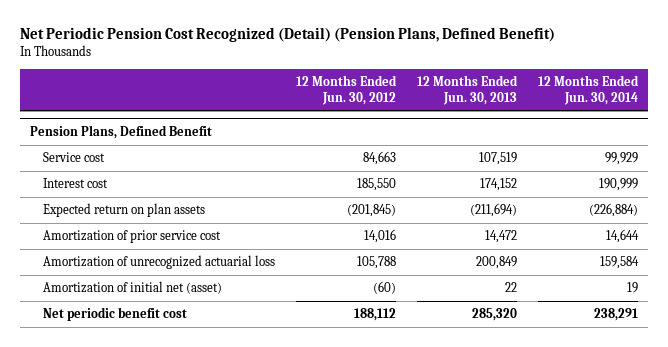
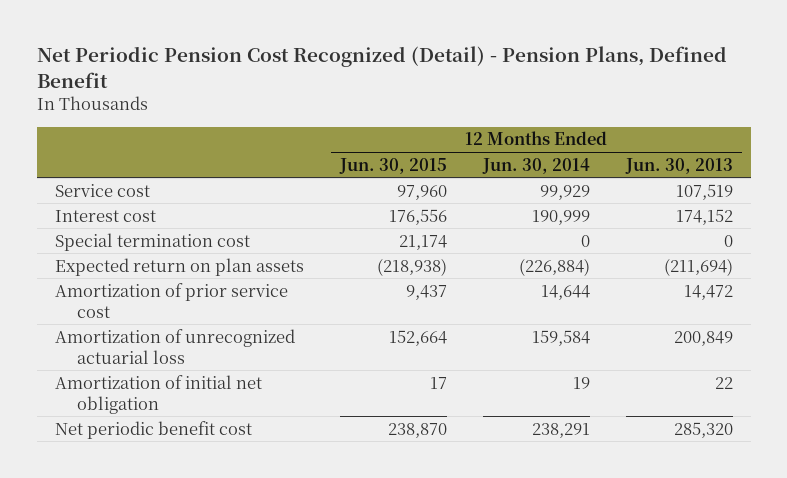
- Net Periodic Pension Cost Recognized (Detail) (Pension Plans, Defined Benefit)
+ Net Periodic Pension Cost Recognized (Detail) - Pension Plans, Defined Benefit
- | 12 Months Ended Jun. 30, 2012 | 12 Months Ended Jun. 30, 2013 | 12 Months Ended Jun. 30, 2014
+ | 12 Months Ended Jun. 30, 2015 | 12 Months Ended Jun. 30, 2014 | 12 Months Ended Jun. 30, 2013
- Pension Plans, Defined Benefit
+ Special termination cost | 21,174 | 0 | 0
- Amortization of initial net (asset) | (60) | 22 | 19
+ Amortization of initial net obligation | 17 | 19 | 22

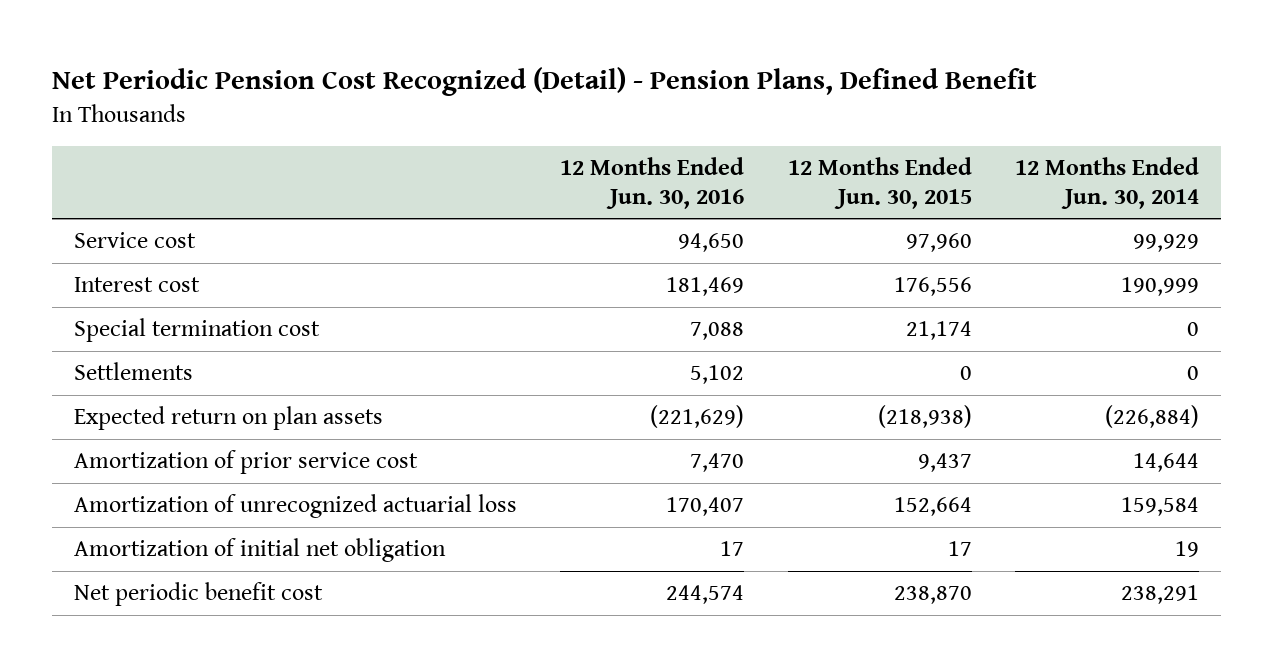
- | 12 Months Ended Jun. 30, 2015 | 12 Months Ended Jun. 30, 2014 | 12 Months Ended Jun. 30, 2013
+ | 12 Months Ended Jun. 30, 2016 | 12 Months Ended Jun. 30, 2015 | 12 Months Ended Jun. 30, 2014
+ Settlements | 5,102 | 0 | 0

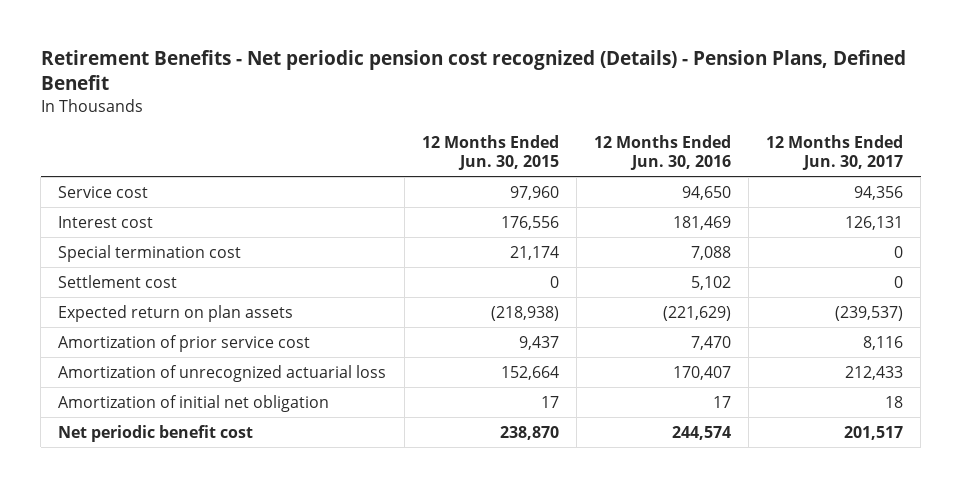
- Net Periodic Pension Cost Recognized (Detail) - Pension Plans, Defined Benefit
+ Retirement Benefits - Net periodic pension cost recognized (Details) - Pension Plans, Defined Benefit
- | 12 Months Ended Jun. 30, 2016 | 12 Months Ended Jun. 30, 2015 | 12 Months Ended Jun. 30, 2014
+ | 12 Months Ended Jun. 30, 2015 | 12 Months Ended Jun. 30, 2016 | 12 Months Ended Jun. 30, 2017
- Settlements | 5,102 | 0 | 0
+ Settlement cost | 0 | 5,102 | 0

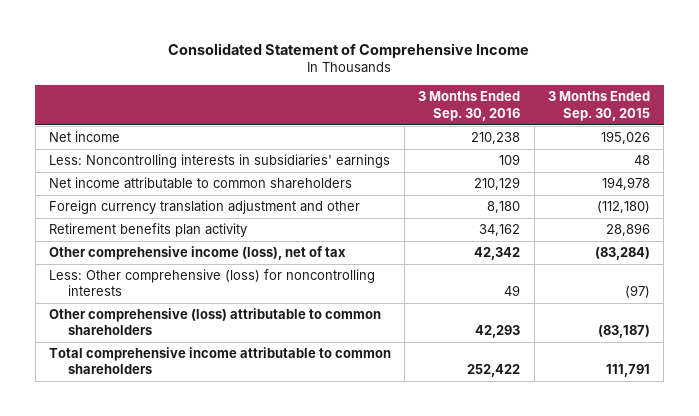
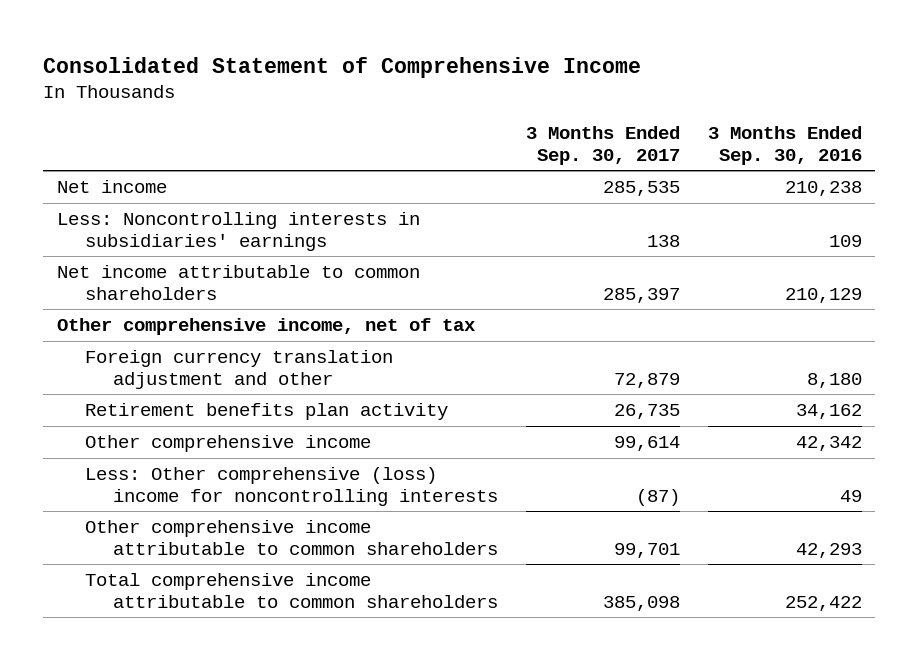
- | 3 Months Ended Sep. 30, 2016 | 3 Months Ended Sep. 30, 2015
+ | 3 Months Ended Sep. 30, 2017 | 3 Months Ended Sep. 30, 2016
+ Other comprehensive income, net of tax
- Other comprehensive income (loss), net of tax | 42,342 | (83,284)
- Less: Other comprehensive (loss) for noncontrolling interests | 49 | (97)
- Other comprehensive (loss) attributable to common shareholders | 42,293 | (83,187)
+ Other comprehensive income | 99,614 | 42,342
+ Less: Other comprehensive (loss) income for noncontrolling interests | (87) | 49
+ Other comprehensive income attributable to common shareholders | 99,701 | 42,293

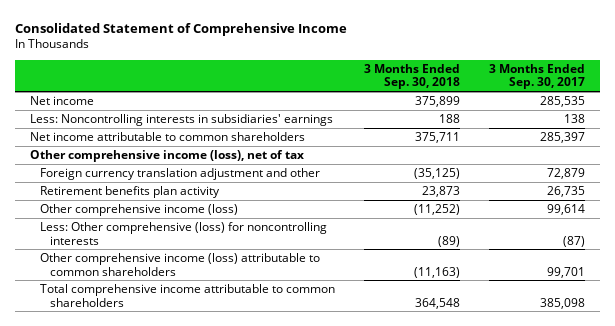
- | 3 Months Ended Sep. 30, 2017 | 3 Months Ended Sep. 30, 2016
+ | 3 Months Ended Sep. 30, 2018 | 3 Months Ended Sep. 30, 2017
- Other comprehensive income, net of tax
+ Other comprehensive income (loss), net of tax
- Other comprehensive income | 99,614 | 42,342
- Less: Other comprehensive (loss) income for noncontrolling interests | (87) | 49
- Other comprehensive income attributable to common shareholders | 99,701 | 42,293
+ Other comprehensive income (loss) | (11,252) | 99,614
+ Less: Other comprehensive (loss) for noncontrolling interests | (89) | (87)
+ Other comprehensive income (loss) attributable to common shareholders | (11,163) | 99,701

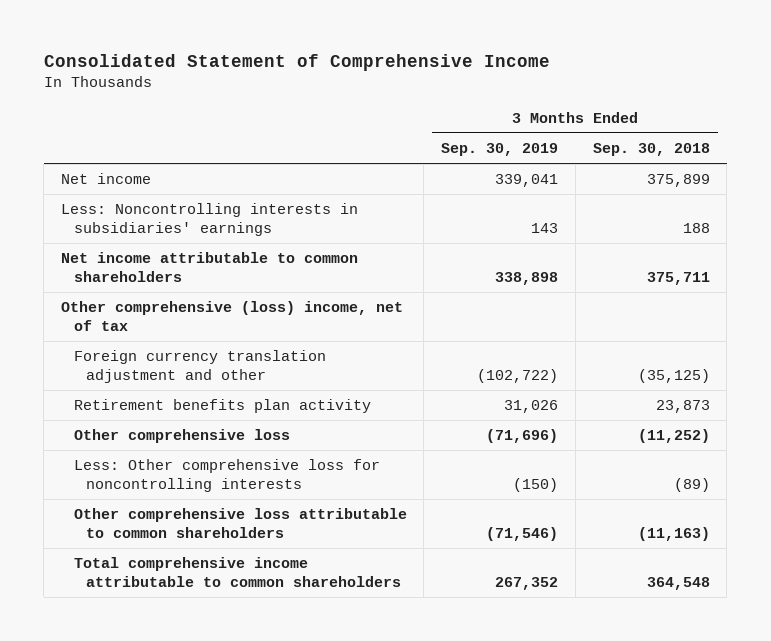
- | 3 Months Ended Sep. 30, 2018 | 3 Months Ended Sep. 30, 2017
+ | 3 Months Ended Sep. 30, 2019 | 3 Months Ended Sep. 30, 2018
- Other comprehensive income (loss), net of tax
+ Other comprehensive (loss) income, net of tax
- Other comprehensive income (loss) | (11,252) | 99,614
- Less: Other comprehensive (loss) for noncontrolling interests | (89) | (87)
- Other comprehensive income (loss) attributable to common shareholders | (11,163) | 99,701
+ Other comprehensive loss | (71,696) | (11,252)
+ Less: Other comprehensive loss for noncontrolling interests | (150) | (89)
+ Other comprehensive loss attributable to common shareholders | (71,546) | (11,163)

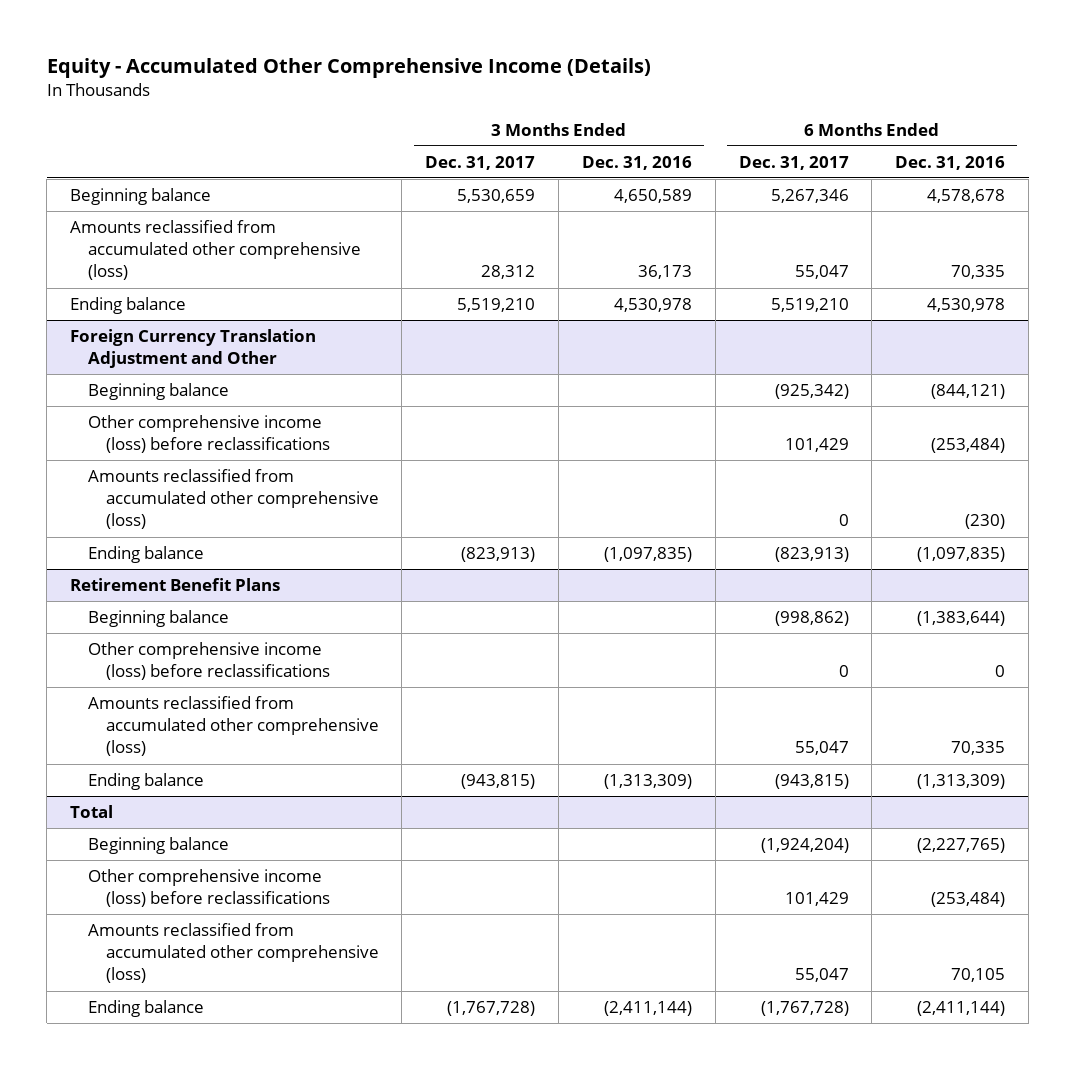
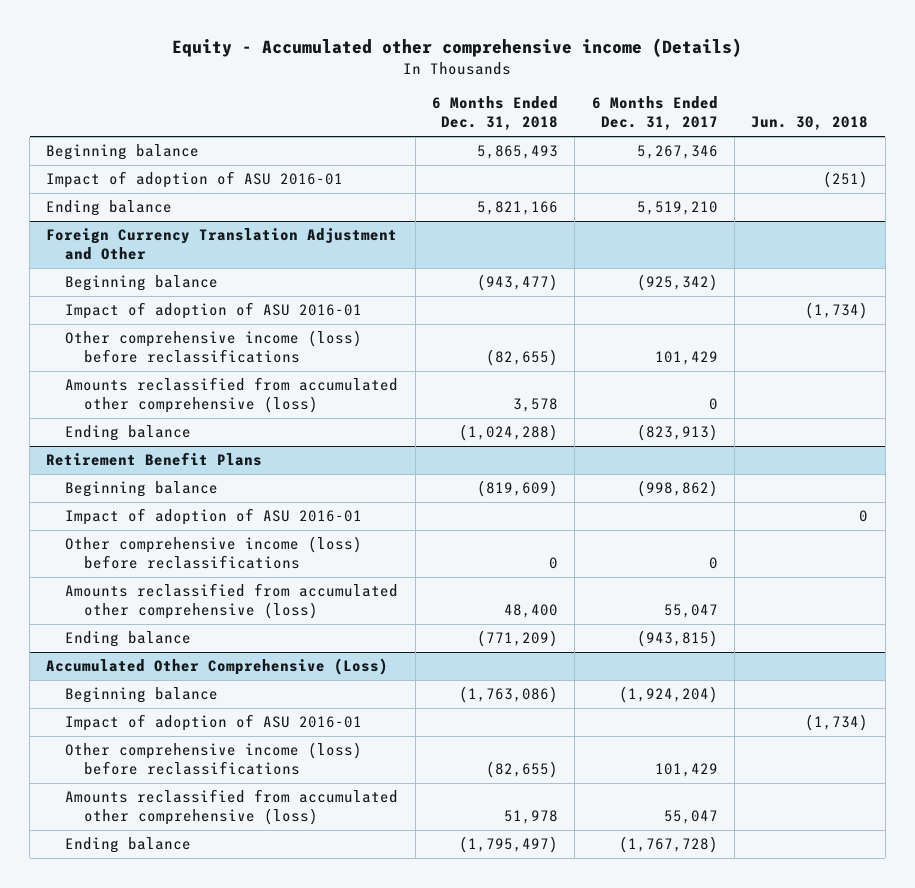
- Equity - Accumulated Other Comprehensive Income (Details)
+ Equity - Accumulated other comprehensive income (Details)
- | 3 Months Ended Dec. 31, 2017 | 3 Months Ended Dec. 31, 2016 | 6 Months Ended Dec. 31, 2017 | 6 Months Ended Dec. 31, 2016
+ | 6 Months Ended Dec. 31, 2018 | 6 Months Ended Dec. 31, 2017 | Jun. 30, 2018
- Amounts reclassified from accumulated other comprehensive (loss) | 28,312 | 36,173 | 55,047 | 70,335
+ Impact of adoption of ASU 2016-01 | | | (251)
@ Foreign Currency Translation Adjustment and Other
+ Impact of adoption of ASU 2016-01 | | | (1,734)
@ Retirement Benefit Plans
+ Impact of adoption of ASU 2016-01 | | | 0
- Total
+ Accumulated Other Comprehensive (Loss)
+ Impact of adoption of ASU 2016-01 | | | (1,734)

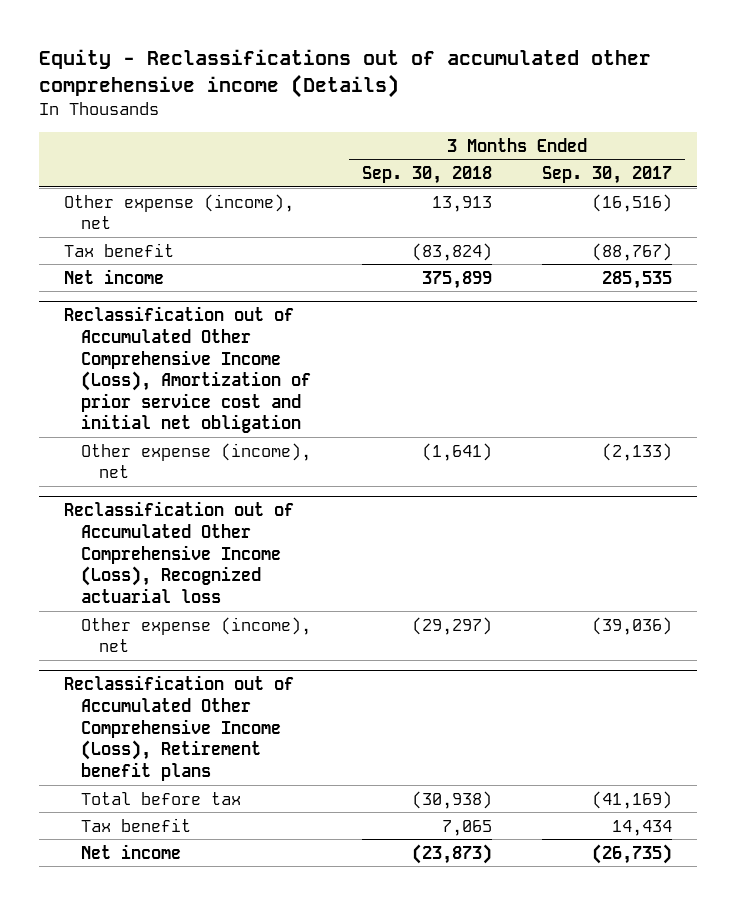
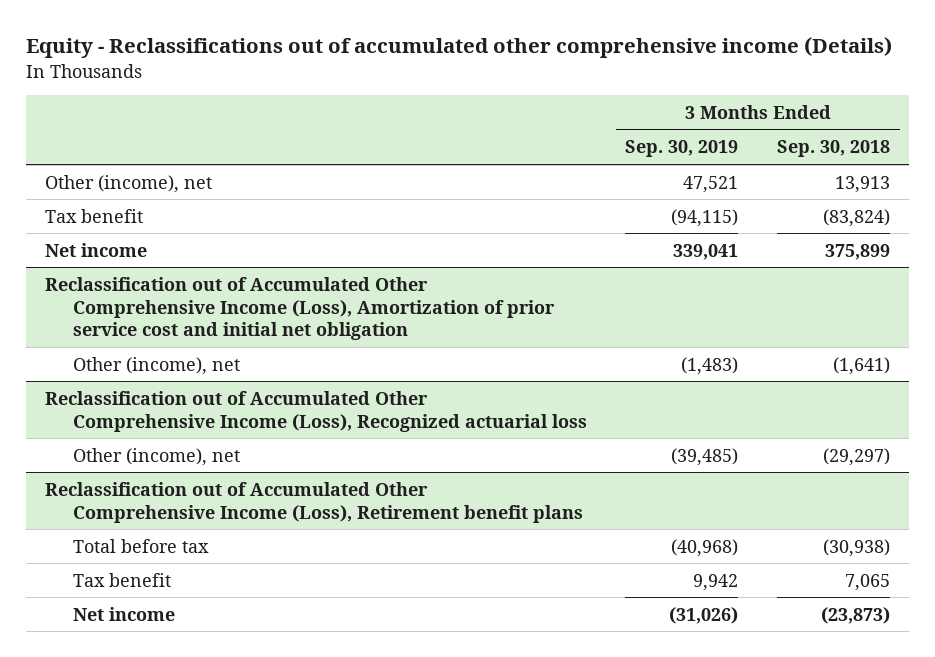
- | 3 Months Ended Sep. 30, 2018 | 3 Months Ended Sep. 30, 2017
+ | 3 Months Ended Sep. 30, 2019 | 3 Months Ended Sep. 30, 2018
- Other expense (income), net | 13,913 | (16,516)
+ Other (income), net | 47,521 | 13,913
@ Reclassification out of Accumulated Other Comprehensive Income (Loss), Amortization of prior service cost and initial net obligation
- Other expense (income), net | (1,641) | (2,133)
+ Other (income), net | (1,483) | (1,641)
@ Reclassification out of Accumulated Other Comprehensive Income (Loss), Recognized actuarial loss
- Other expense (income), net | (29,297) | (39,036)
+ Other (income), net | (39,485) | (29,297)

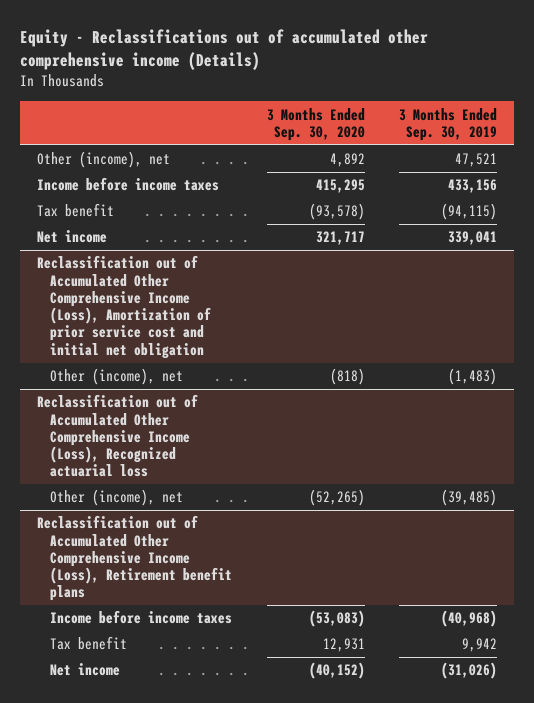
- | 3 Months Ended Sep. 30, 2019 | 3 Months Ended Sep. 30, 2018
+ | 3 Months Ended Sep. 30, 2020 | 3 Months Ended Sep. 30, 2019
+ Income before income taxes | 415,295 | 433,156
@ Reclassification out of Accumulated Other Comprehensive Income (Loss), Retirement benefit plans
- Total before tax | (40,968) | (30,938)
+ Income before income taxes | (53,083) | (40,968)

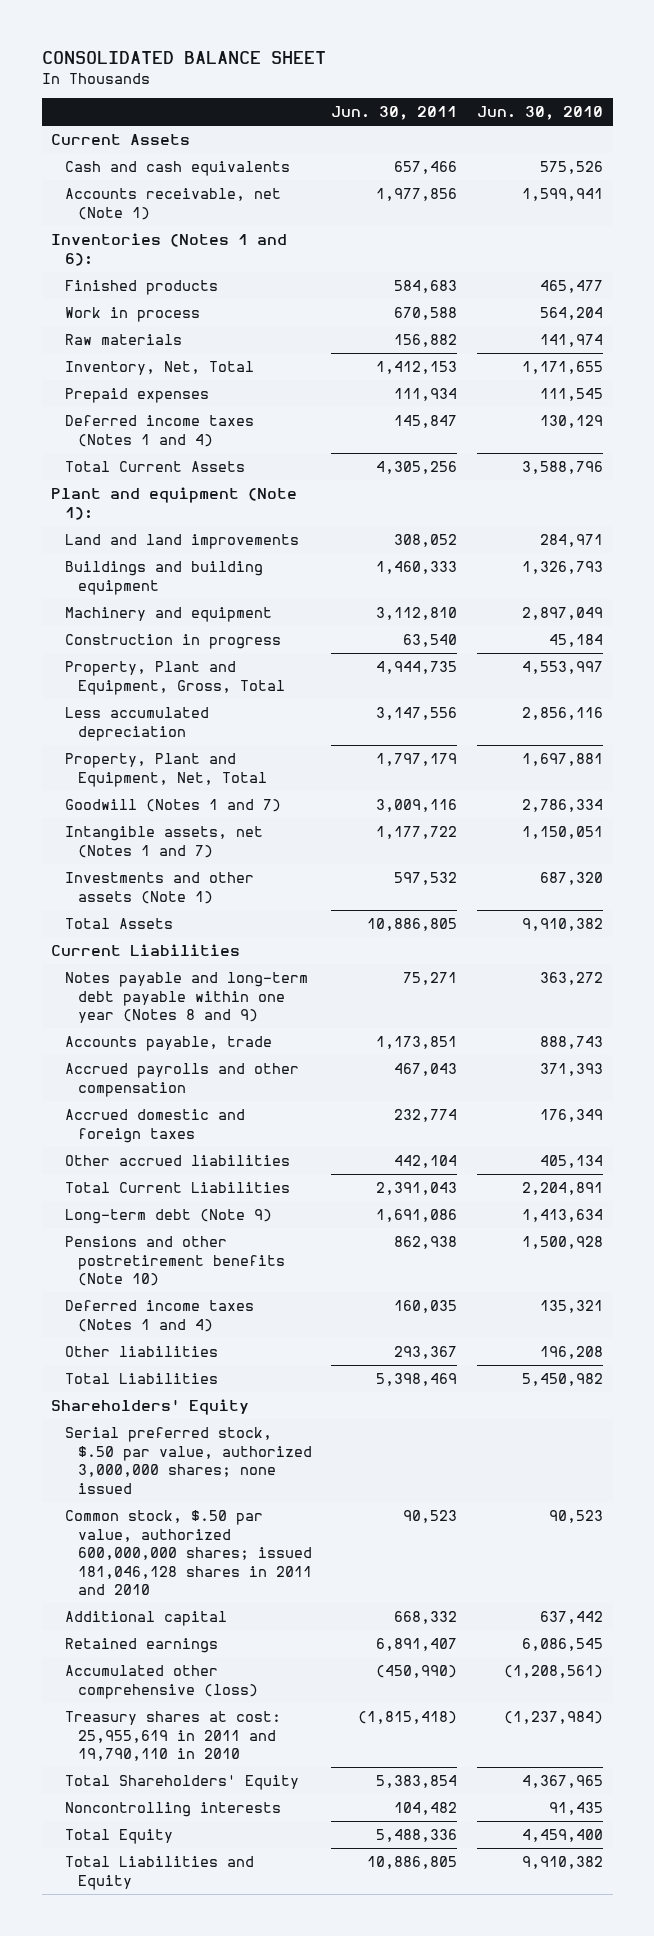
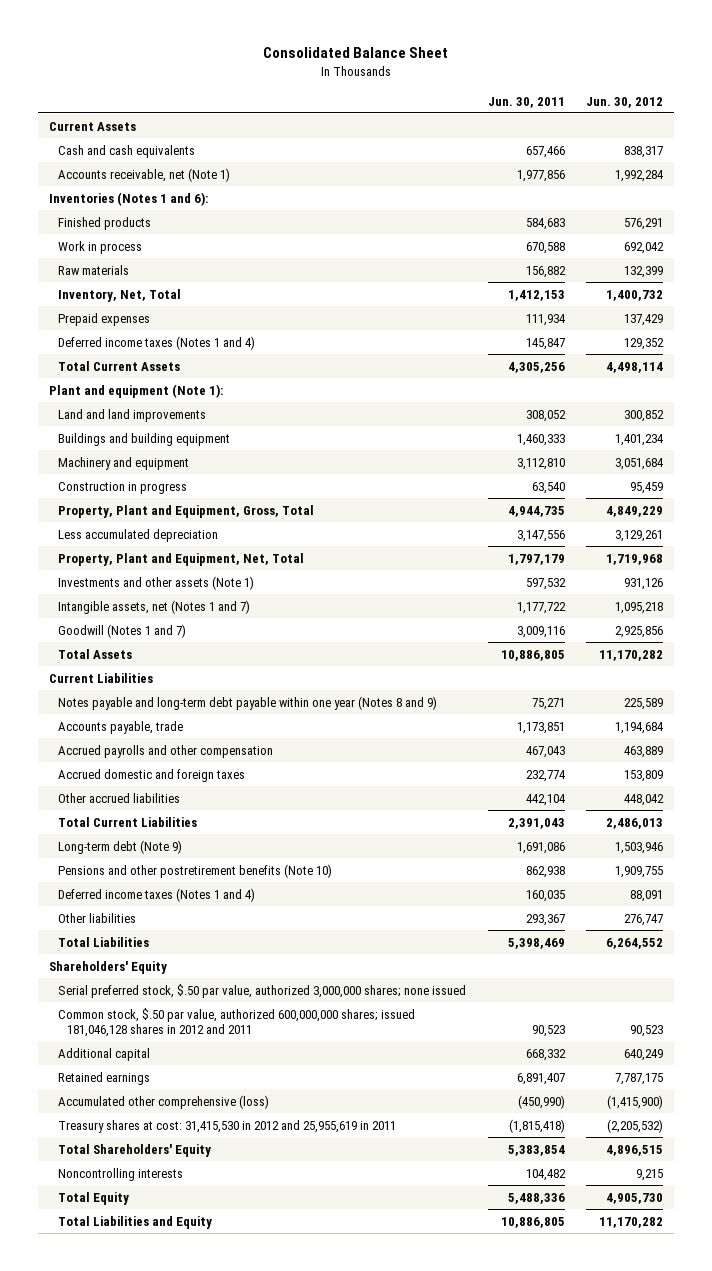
- CONSOLIDATED BALANCE SHEET
+ Consolidated Balance Sheet
- | Jun. 30, 2011 | Jun. 30, 2010
+ | Jun. 30, 2011 | Jun. 30, 2012
moved down: Intangible assets, net (Notes 1 and 7) | 1,177,722 | 1,095,218
moved down: Goodwill (Notes 1 and 7) | 3,009,116 | 2,925,856
- Common stock, $.50 par value, authorized 600,000,000 shares; issued 181,046,128 shares in 2011 and 2010 | 90,523 | 90,523
+ Common stock, $.50 par value, authorized 600,000,000 shares; issued 181,046,128 shares in 2012 and 2011 | 90,523 | 90,523
- Treasury shares at cost: 25,955,619 in 2011 and 19,790,110 in 2010 | (1,815,418) | (1,237,984)
+ Treasury shares at cost: 31,415,530 in 2012 and 25,955,619 in 2011 | (1,815,418) | (2,205,532)

